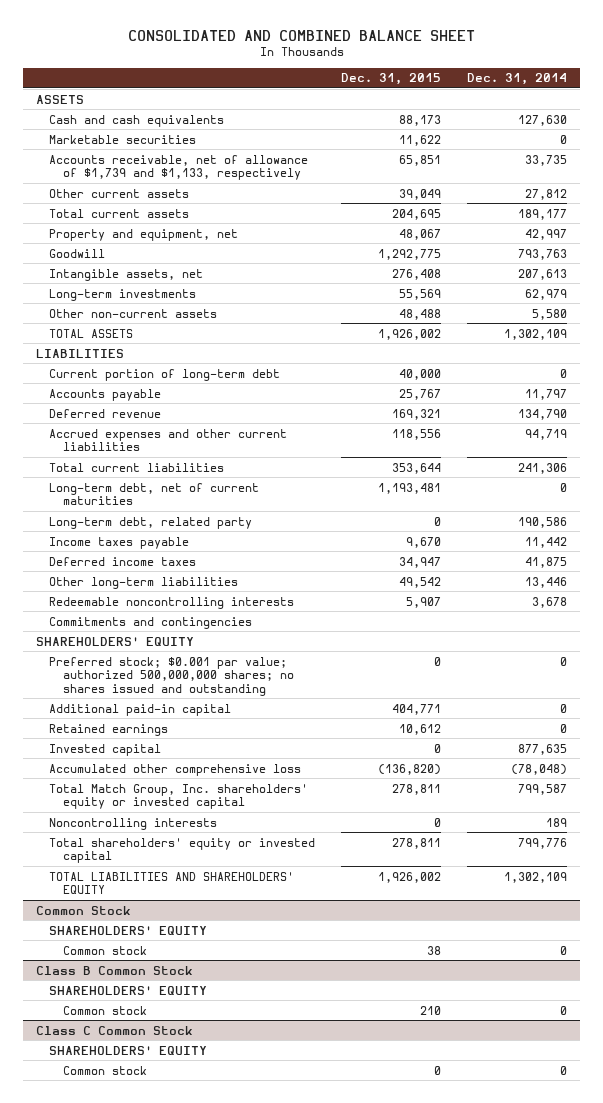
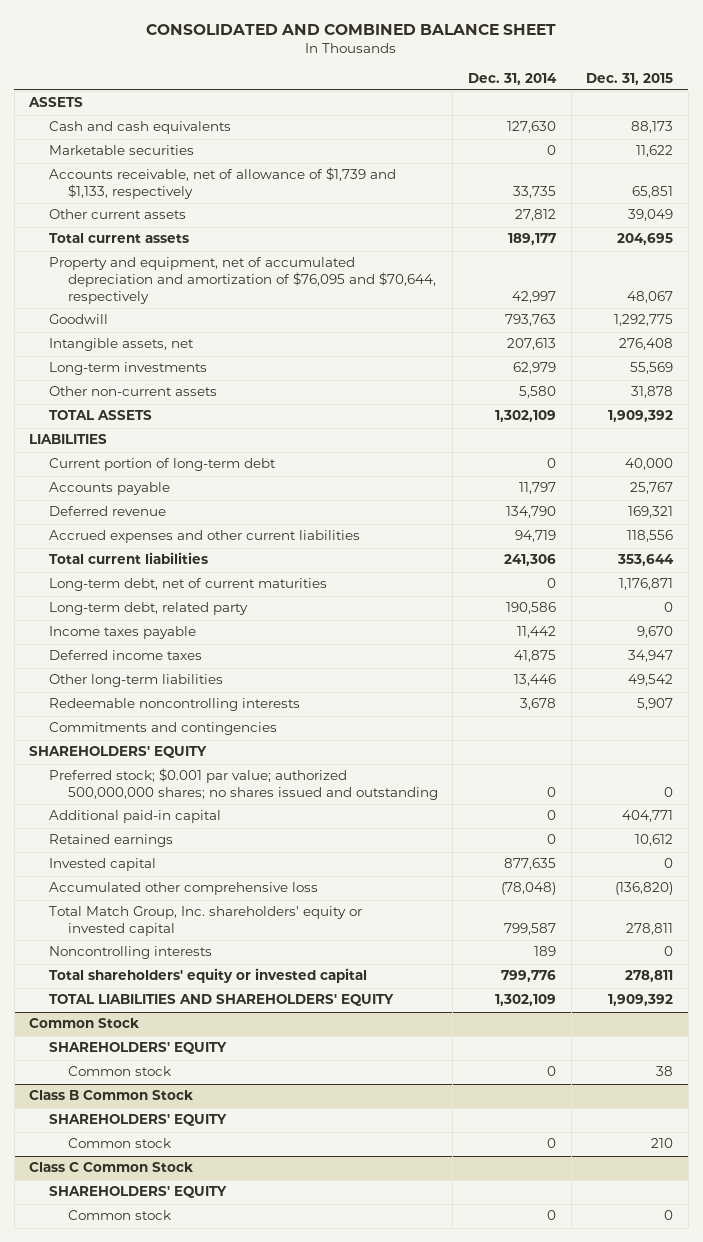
- | Dec. 31, 2015 | Dec. 31, 2014
+ | Dec. 31, 2014 | Dec. 31, 2015
- Property and equipment, net | 48,067 | 42,997
+ Property and equipment, net of accumulated depreciation and amortization of $76,095 and $70,644, respectively | 42,997 | 48,067
- Other non-current assets | 48,488 | 5,580
- TOTAL ASSETS | 1,926,002 | 1,302,109
+ Other non-current assets | 5,580 | 31,878
+ TOTAL ASSETS | 1,302,109 | 1,909,392
- Long-term debt, net of current maturities | 1,193,481 | 0
+ Long-term debt, net of current maturities | 0 | 1,176,871
- TOTAL LIABILITIES AND SHAREHOLDERS' EQUITY | 1,926,002 | 1,302,109
+ TOTAL LIABILITIES AND SHAREHOLDERS' EQUITY | 1,302,109 | 1,909,392

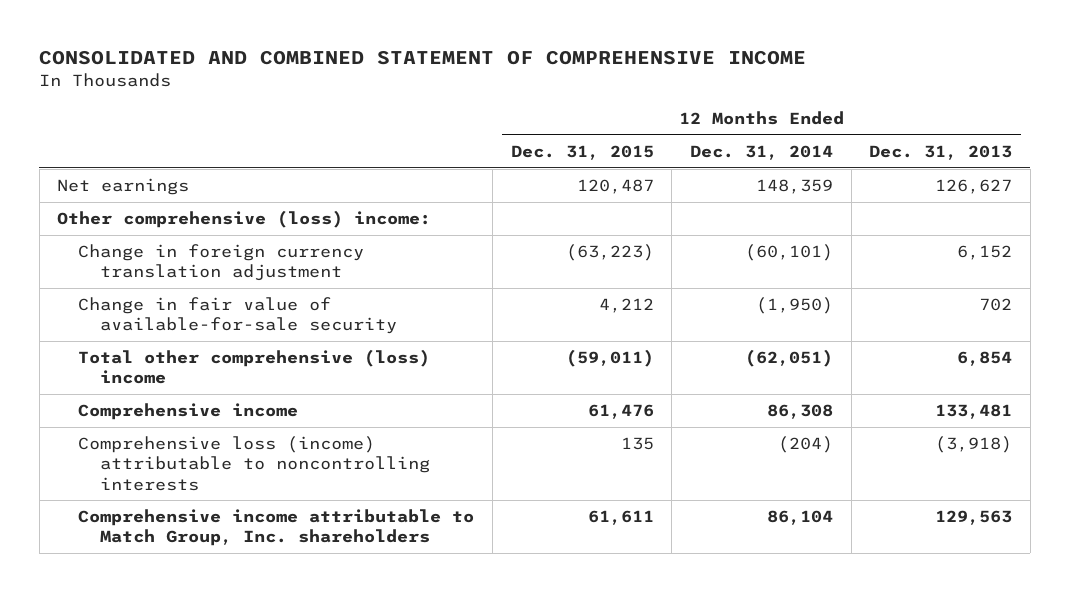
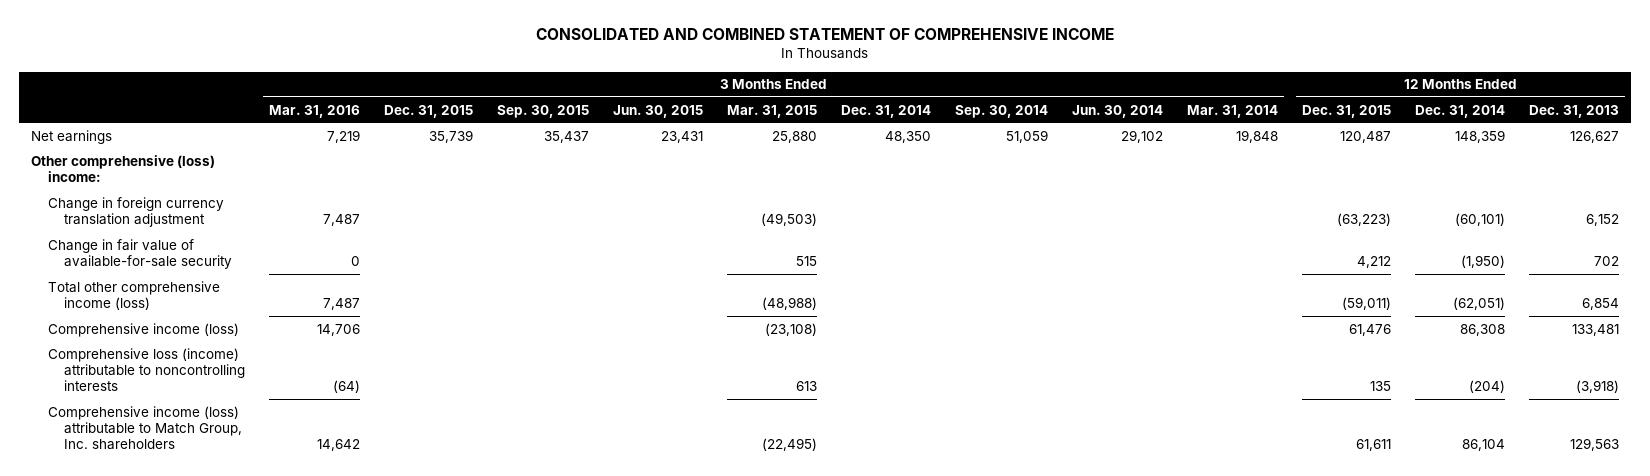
- | 12 Months Ended Dec. 31, 2015 | 12 Months Ended Dec. 31, 2014 | 12 Months Ended Dec. 31, 2013
+ | 3 Months Ended Mar. 31, 2016 | 3 Months Ended Dec. 31, 2015 | 3 Months Ended Sep. 30, 2015 | 3 Months Ended Jun. 30, 2015 | 3 Months Ended Mar. 31, 2015 | 3 Months Ended Dec. 31, 2014 | 3 Months Ended Sep. 30, 2014 | 3 Months Ended Jun. 30, 2014 | 3 Months Ended Mar. 31, 2014 | 12 Months Ended Dec. 31, 2015 | 12 Months Ended Dec. 31, 2014 | 12 Months Ended Dec. 31, 2013
- Total other comprehensive (loss) income | (59,011) | (62,051) | 6,854
- Comprehensive income | 61,476 | 86,308 | 133,481
+ Total other comprehensive income (loss) | 7,487 | | | | (48,988) | | | | | (59,011) | (62,051) | 6,854
+ Comprehensive income (loss) | 14,706 | | | | (23,108) | | | | | 61,476 | 86,308 | 133,481
- Comprehensive income attributable to Match Group, Inc. shareholders | 61,611 | 86,104 | 129,563
+ Comprehensive income (loss) attributable to Match Group, Inc. shareholders | 14,642 | | | | (22,495) | | | | | 61,611 | 86,104 | 129,563

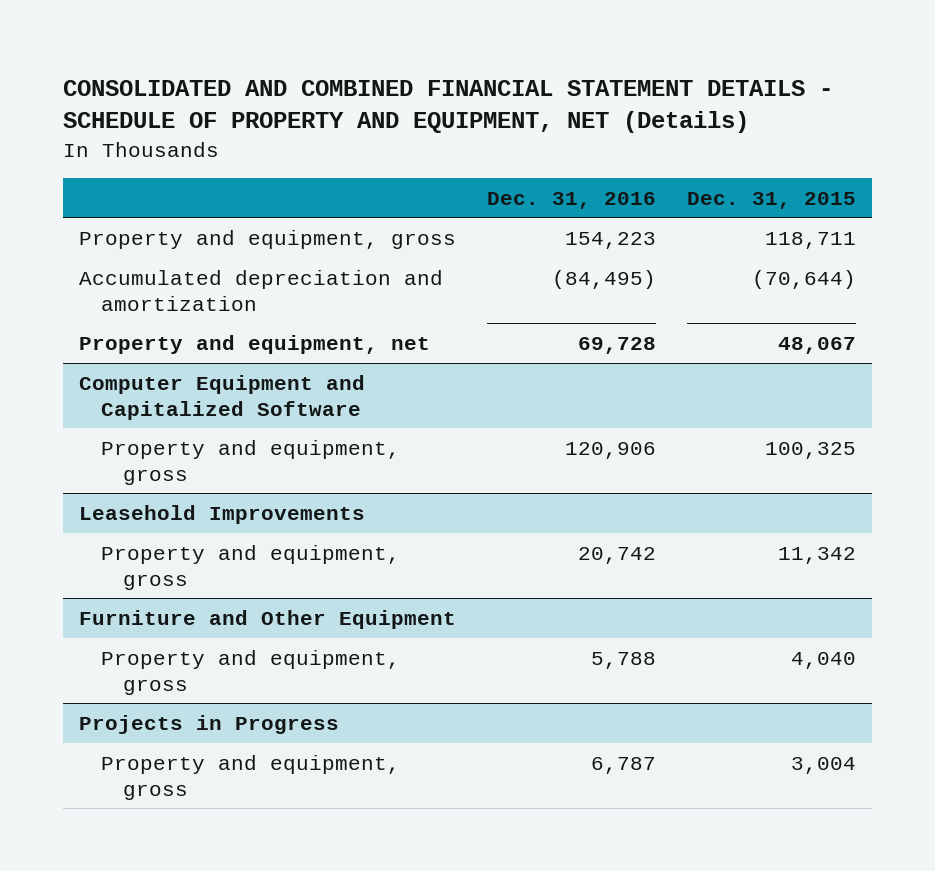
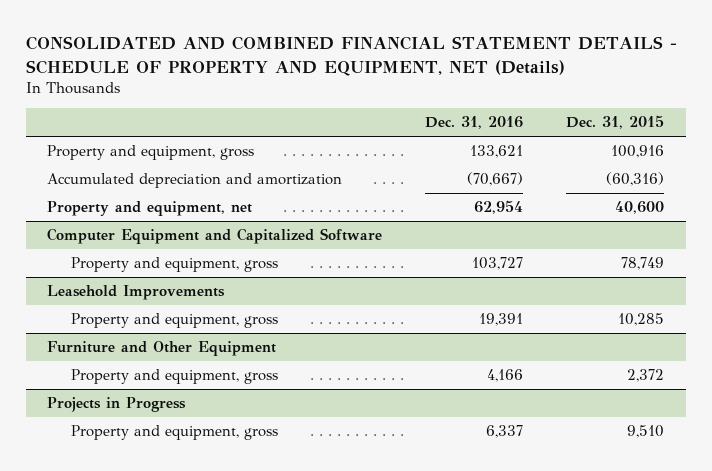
- Property and equipment, gross | 154,223 | 118,711
- Accumulated depreciation and amortization | (84,495) | (70,644)
- Property and equipment, net | 69,728 | 48,067
+ Property and equipment, gross | 133,621 | 100,916
+ Accumulated depreciation and amortization | (70,667) | (60,316)
+ Property and equipment, net | 62,954 | 40,600
@ Computer Equipment and Capitalized Software
- Property and equipment, gross | 120,906 | 100,325
+ Property and equipment, gross | 103,727 | 78,749
@ Leasehold Improvements
- Property and equipment, gross | 20,742 | 11,342
+ Property and equipment, gross | 19,391 | 10,285
@ Furniture and Other Equipment
- Property and equipment, gross | 5,788 | 4,040
+ Property and equipment, gross | 4,166 | 2,372
@ Projects in Progress
- Property and equipment, gross | 6,787 | 3,004
+ Property and equipment, gross | 6,337 | 9,510

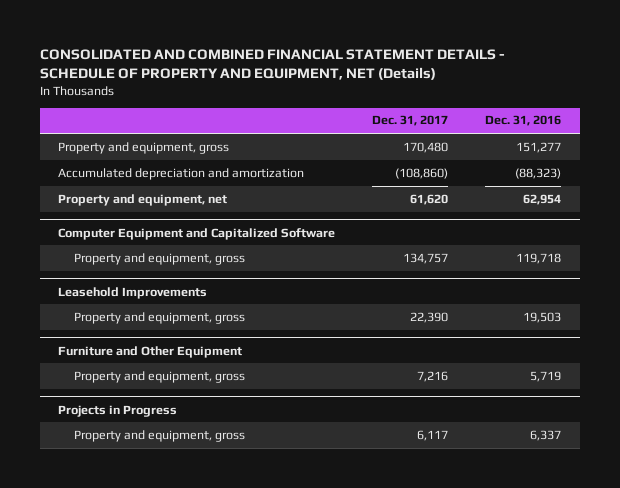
- | Dec. 31, 2016 | Dec. 31, 2015
+ | Dec. 31, 2017 | Dec. 31, 2016
- Property and equipment, gross | 133,621 | 100,916
- Accumulated depreciation and amortization | (70,667) | (60,316)
+ Property and equipment, gross | 170,480 | 151,277
+ Accumulated depreciation and amortization | (108,860) | (88,323)
@ Computer Equipment and Capitalized Software
- Property and equipment, gross | 103,727 | 78,749
+ Property and equipment, gross | 134,757 | 119,718
@ Leasehold Improvements
- Property and equipment, gross | 19,391 | 10,285
+ Property and equipment, gross | 22,390 | 19,503
@ Furniture and Other Equipment
- Property and equipment, gross | 4,166 | 2,372
+ Property and equipment, gross | 7,216 | 5,719

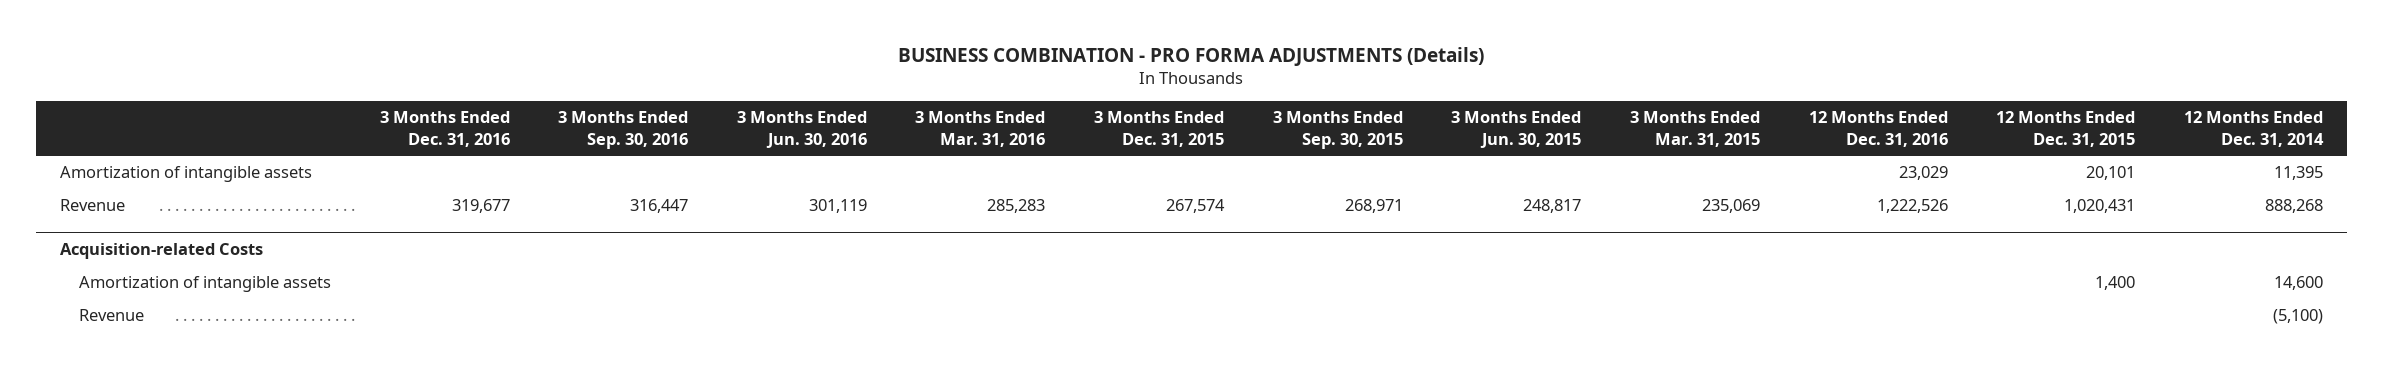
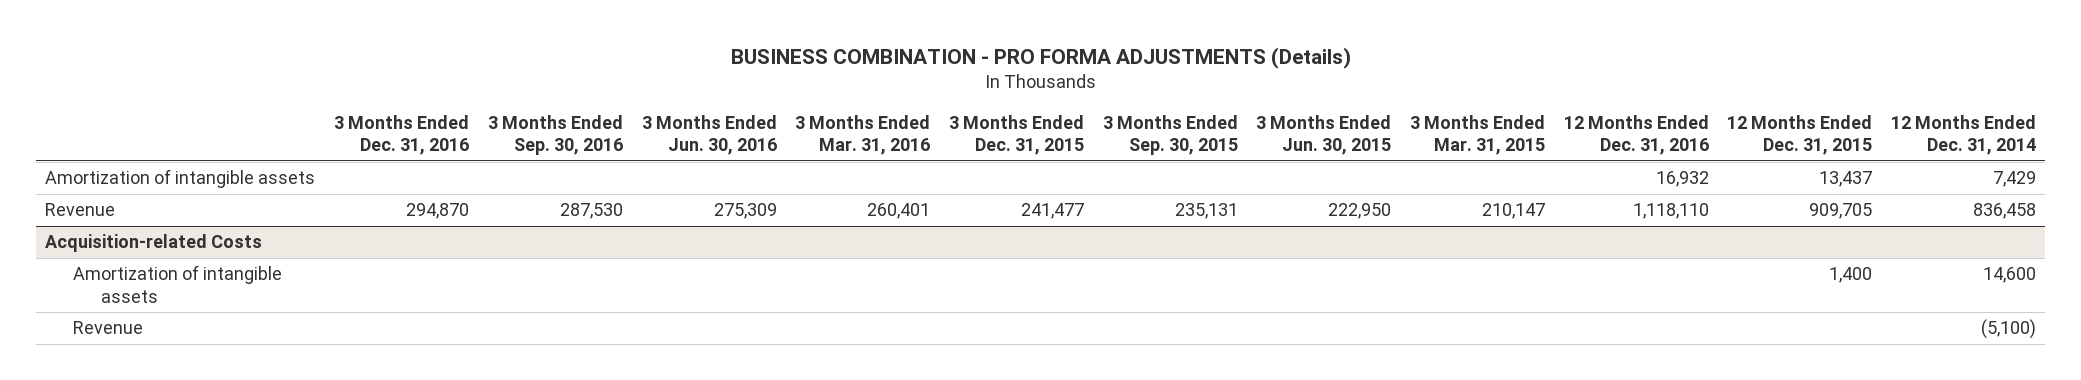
- Amortization of intangible assets | | | | | | | | | 23,029 | 20,101 | 11,395
- Revenue | 319,677 | 316,447 | 301,119 | 285,283 | 267,574 | 268,971 | 248,817 | 235,069 | 1,222,526 | 1,020,431 | 888,268
+ Amortization of intangible assets | | | | | | | | | 16,932 | 13,437 | 7,429
+ Revenue | 294,870 | 287,530 | 275,309 | 260,401 | 241,477 | 235,131 | 222,950 | 210,147 | 1,118,110 | 909,705 | 836,458

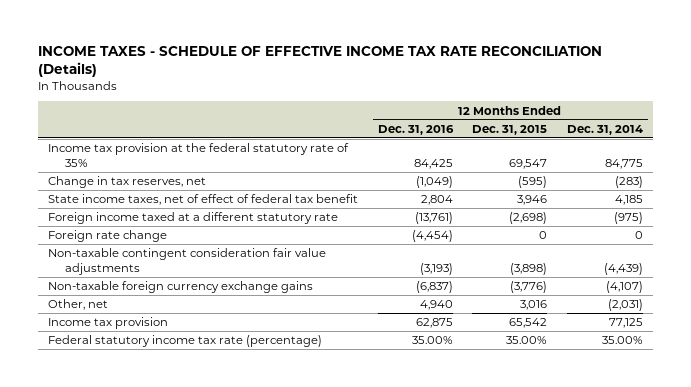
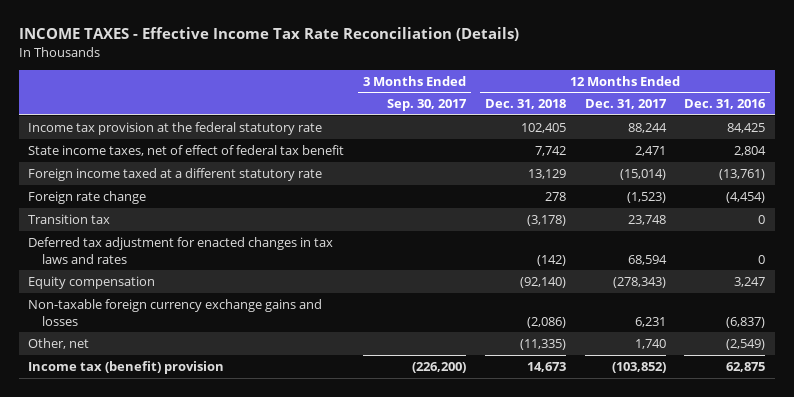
- INCOME TAXES - SCHEDULE OF EFFECTIVE INCOME TAX RATE RECONCILIATION (Details)
+ INCOME TAXES - Effective Income Tax Rate Reconciliation (Details)
- | 12 Months Ended Dec. 31, 2016 | 12 Months Ended Dec. 31, 2015 | 12 Months Ended Dec. 31, 2014
+ | 3 Months Ended Sep. 30, 2017 | 12 Months Ended Dec. 31, 2018 | 12 Months Ended Dec. 31, 2017 | 12 Months Ended Dec. 31, 2016
- Income tax provision at the federal statutory rate of 35% | 84,425 | 69,547 | 84,775
- Change in tax reserves, net | (1,049) | (595) | (283)
+ Income tax provision at the federal statutory rate | | 102,405 | 88,244 | 84,425
- Non-taxable contingent consideration fair value adjustments | (3,193) | (3,898) | (4,439)
- Non-taxable foreign currency exchange gains | (6,837) | (3,776) | (4,107)
- Other, net | 4,940 | 3,016 | (2,031)
- Income tax provision | 62,875 | 65,542 | 77,125
- Federal statutory income tax rate (percentage) | 35.00% | 35.00% | 35.00%
+ Transition tax | | (3,178) | 23,748 | 0
+ Deferred tax adjustment for enacted changes in tax laws and rates | | (142) | 68,594 | 0
+ Equity compensation | | (92,140) | (278,343) | 3,247
+ Non-taxable foreign currency exchange gains and losses | | (2,086) | 6,231 | (6,837)
+ Other, net | | (11,335) | 1,740 | (2,549)
+ Income tax (benefit) provision | (226,200) | 14,673 | (103,852) | 62,875

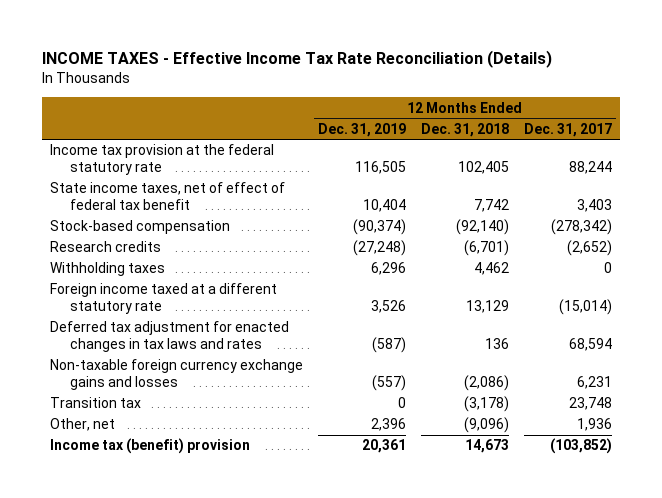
- | 3 Months Ended Sep. 30, 2017 | 12 Months Ended Dec. 31, 2018 | 12 Months Ended Dec. 31, 2017 | 12 Months Ended Dec. 31, 2016
+ | 12 Months Ended Dec. 31, 2019 | 12 Months Ended Dec. 31, 2018 | 12 Months Ended Dec. 31, 2017
- State income taxes, net of effect of federal tax benefit | | 7,742 | 2,471 | 2,804
+ State income taxes, net of effect of federal tax benefit | 10,404 | 7,742 | 3,403
+ Stock-based compensation | (90,374) | (92,140) | (278,342)
+ Research credits | (27,248) | (6,701) | (2,652)
+ Withholding taxes | 6,296 | 4,462 | 0
- Foreign rate change | | 278 | (1,523) | (4,454)
- Deferred tax adjustment for enacted changes in tax laws and rates | | (142) | 68,594 | 0
- Equity compensation | | (92,140) | (278,343) | 3,247
+ Deferred tax adjustment for enacted changes in tax laws and rates | (587) | 136 | 68,594
- Other, net | | (11,335) | 1,740 | (2,549)
moved down: Transition tax | 0 | (3,178) | 23,748
+ Other, net | 2,396 | (9,096) | 1,936

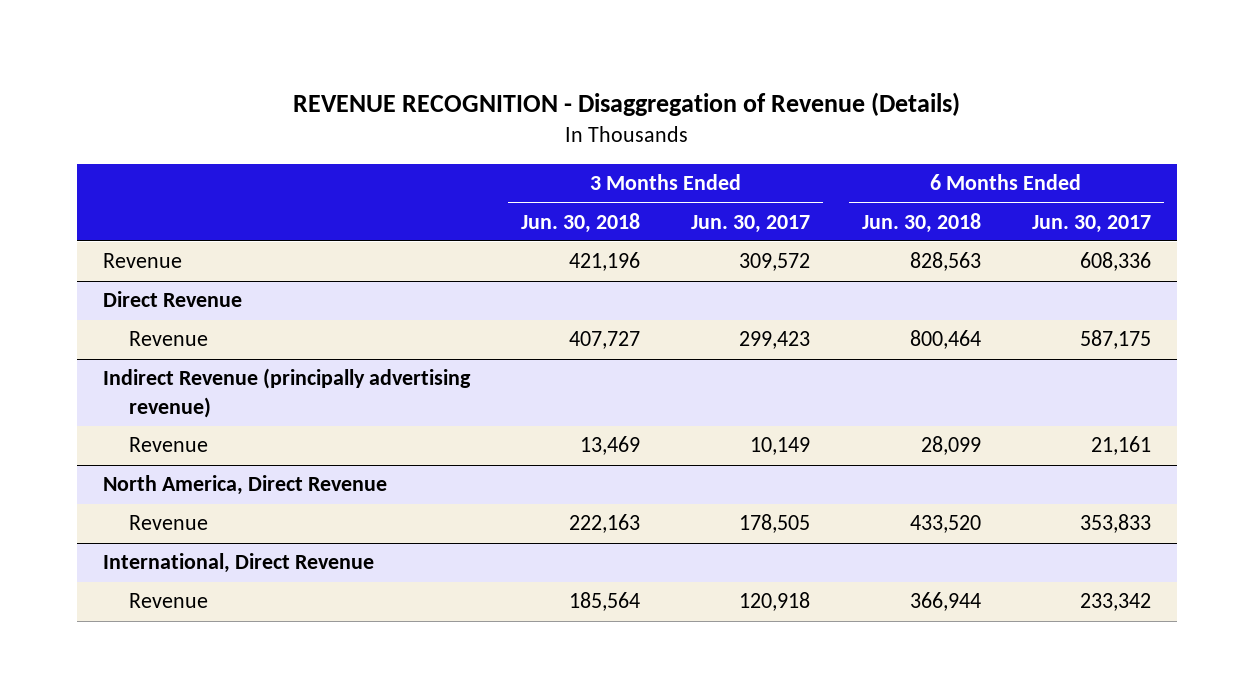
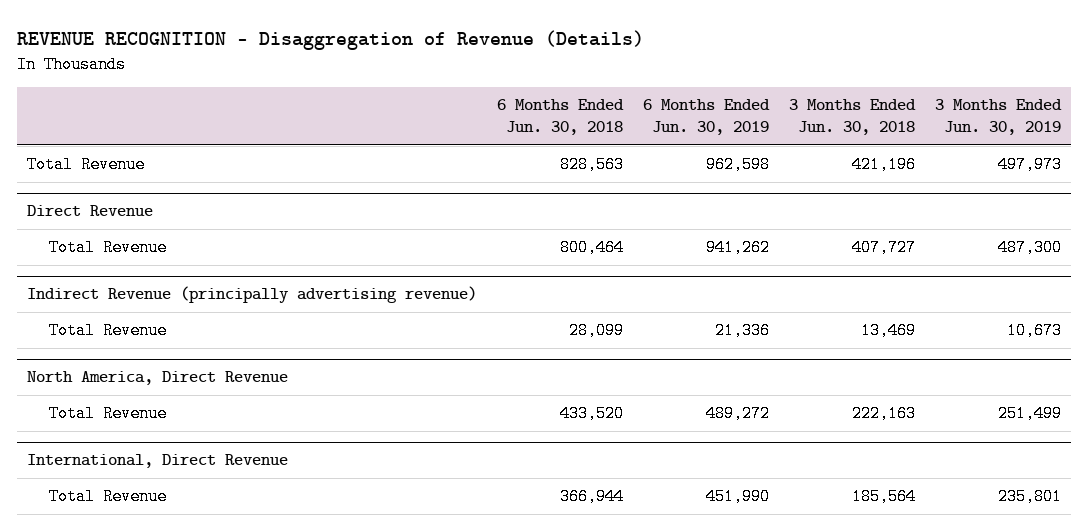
- | 3 Months Ended Jun. 30, 2018 | 3 Months Ended Jun. 30, 2017 | 6 Months Ended Jun. 30, 2018 | 6 Months Ended Jun. 30, 2017
+ | 6 Months Ended Jun. 30, 2018 | 6 Months Ended Jun. 30, 2019 | 3 Months Ended Jun. 30, 2018 | 3 Months Ended Jun. 30, 2019
- Revenue | 421,196 | 309,572 | 828,563 | 608,336
+ Total Revenue | 828,563 | 962,598 | 421,196 | 497,973
@ Direct Revenue
- Revenue | 407,727 | 299,423 | 800,464 | 587,175
+ Total Revenue | 800,464 | 941,262 | 407,727 | 487,300
@ Indirect Revenue (principally advertising revenue)
- Revenue | 13,469 | 10,149 | 28,099 | 21,161
+ Total Revenue | 28,099 | 21,336 | 13,469 | 10,673
@ North America, Direct Revenue
- Revenue | 222,163 | 178,505 | 433,520 | 353,833
+ Total Revenue | 433,520 | 489,272 | 222,163 | 251,499
@ International, Direct Revenue
- Revenue | 185,564 | 120,918 | 366,944 | 233,342
+ Total Revenue | 366,944 | 451,990 | 185,564 | 235,801

